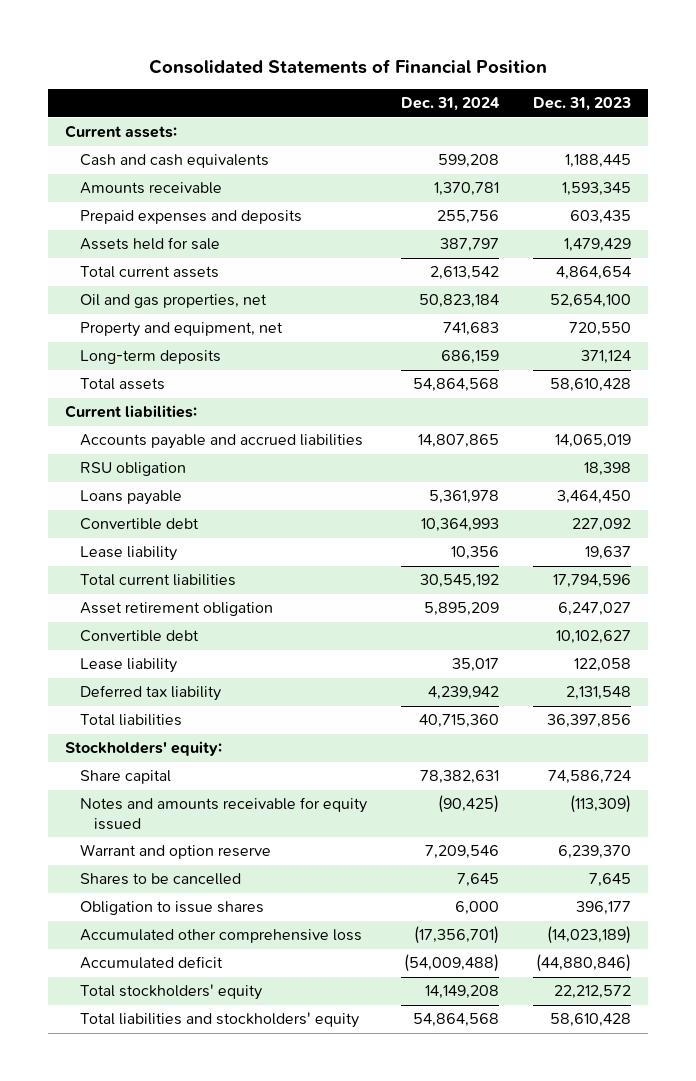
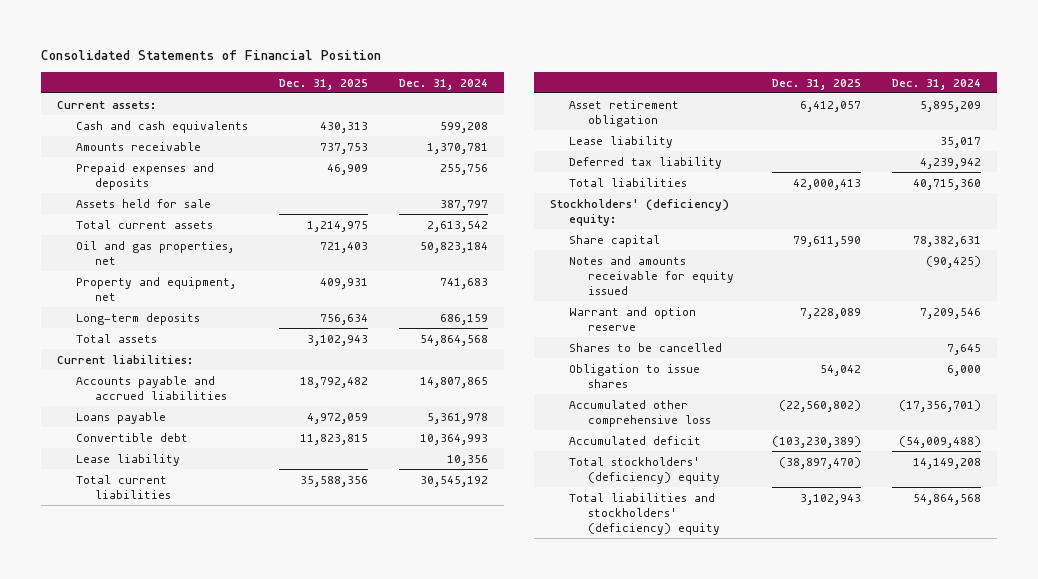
- | Dec. 31, 2024 | Dec. 31, 2023
+ | Dec. 31, 2025 | Dec. 31, 2024
- RSU obligation | | 18,398
- Convertible debt | | 10,102,627
- Stockholders' equity:
+ Stockholders' (deficiency) equity:
- Total stockholders' equity | 14,149,208 | 22,212,572
- Total liabilities and stockholders' equity | 54,864,568 | 58,610,428
+ Total stockholders' (deficiency) equity | (38,897,470) | 14,149,208
+ Total liabilities and stockholders' (deficiency) equity | 3,102,943 | 54,864,568

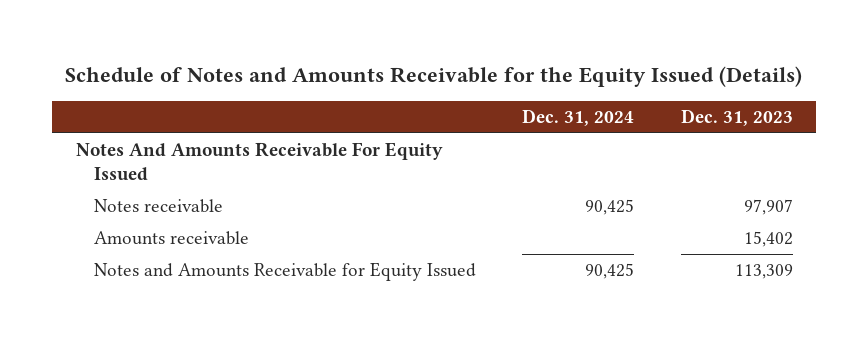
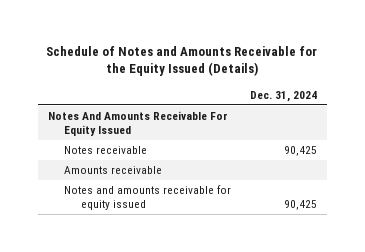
- | Dec. 31, 2024 | Dec. 31, 2023
+ | Dec. 31, 2024
- Notes and Amounts Receivable for Equity Issued | 90,425 | 113,309
+ Notes and amounts receivable for equity issued | 90,425

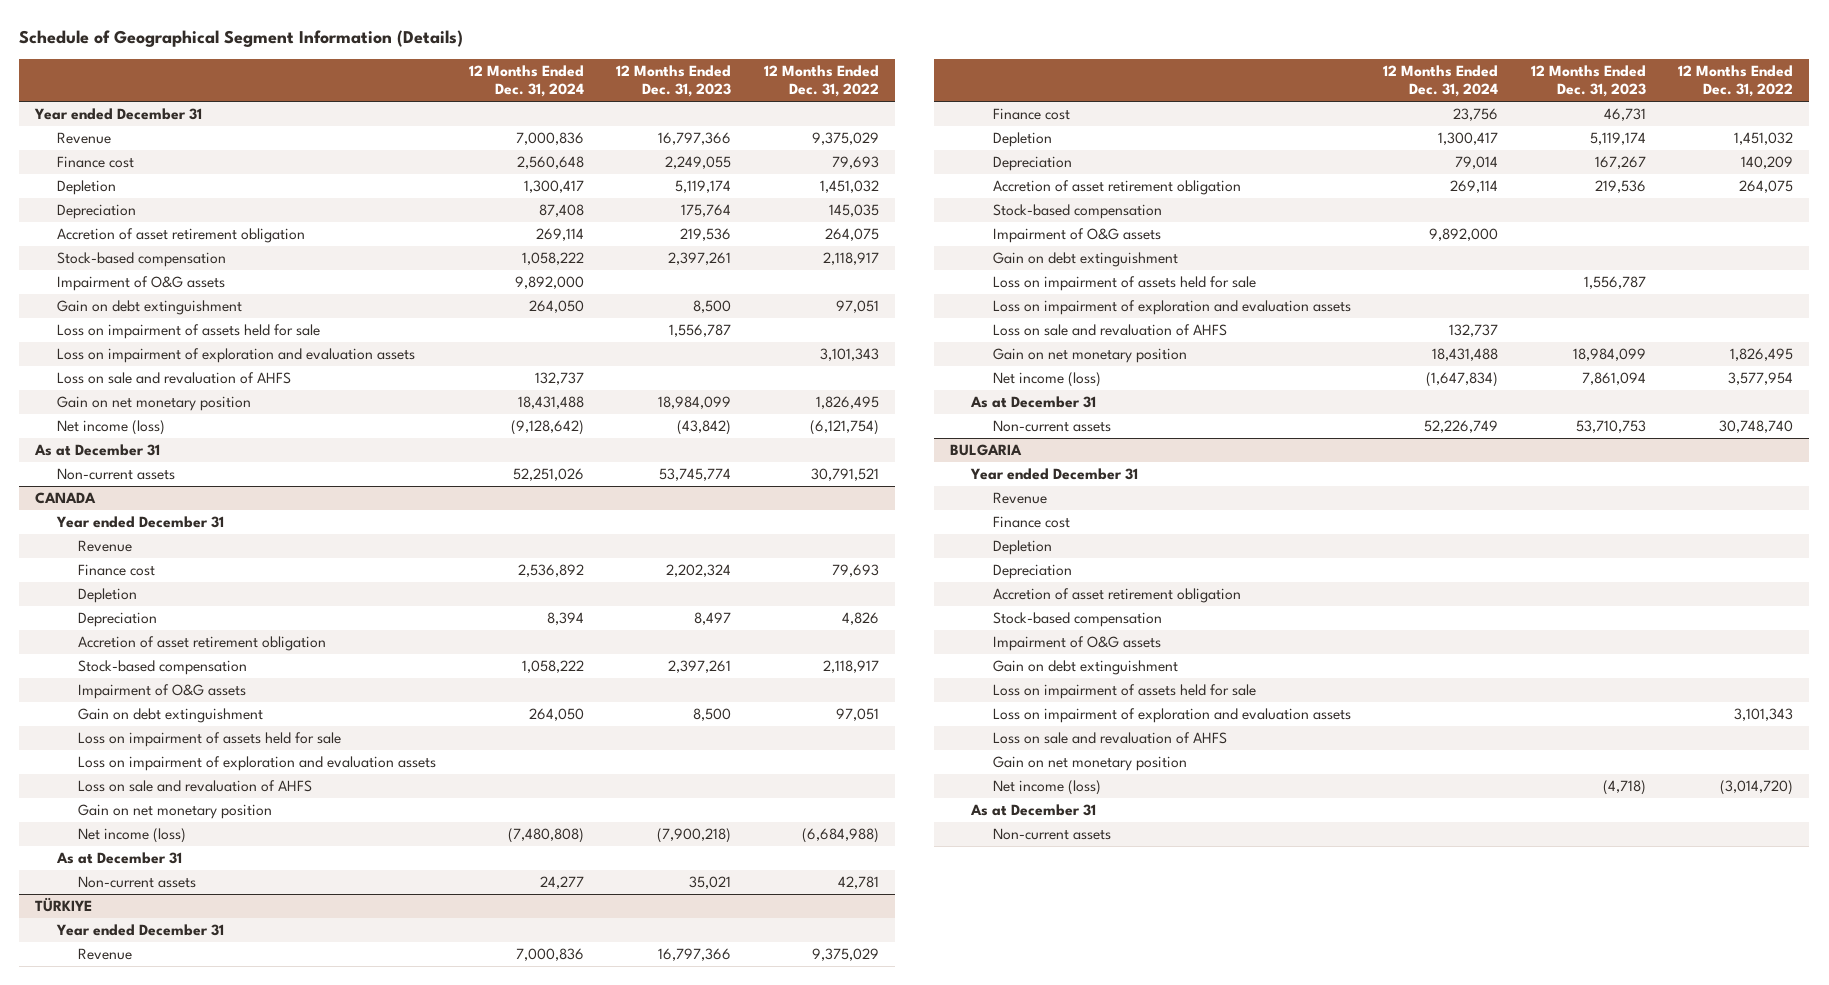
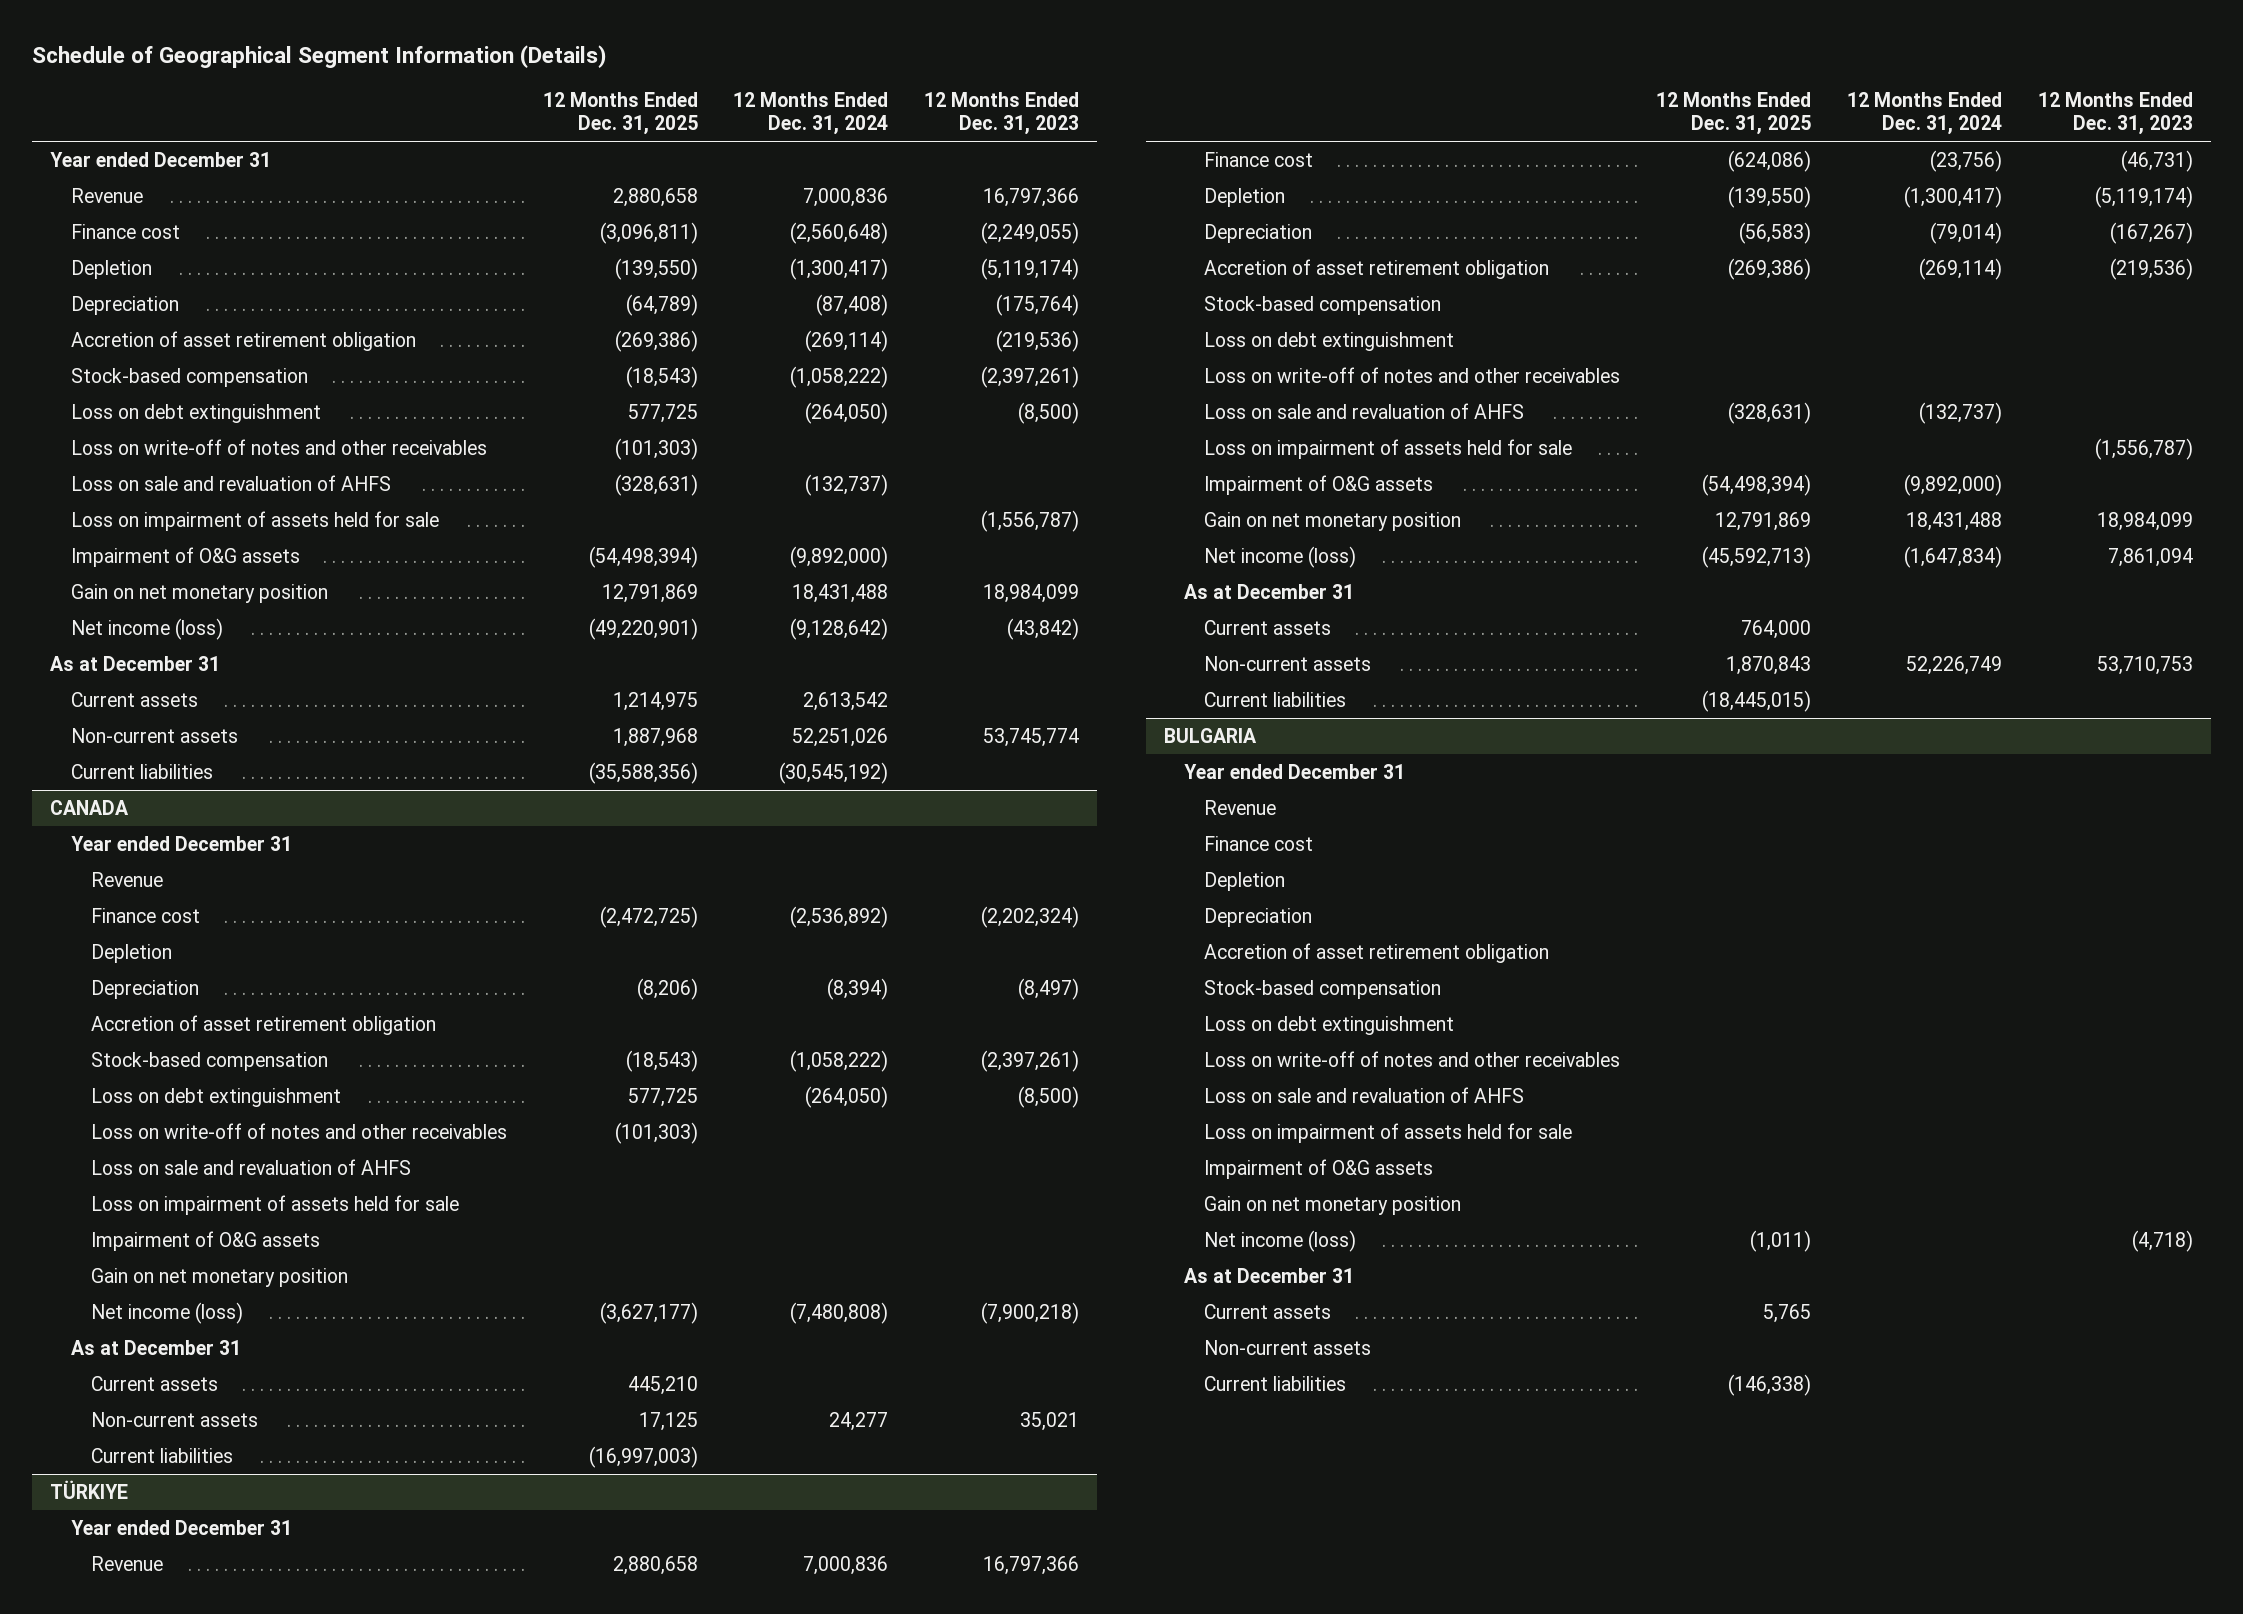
- | 12 Months Ended Dec. 31, 2024 | 12 Months Ended Dec. 31, 2023 | 12 Months Ended Dec. 31, 2022
+ | 12 Months Ended Dec. 31, 2025 | 12 Months Ended Dec. 31, 2024 | 12 Months Ended Dec. 31, 2023
- Finance cost | 2,560,648 | 2,249,055 | 79,693
- Depletion | 1,300,417 | 5,119,174 | 1,451,032
- Depreciation | 87,408 | 175,764 | 145,035
- Accretion of asset retirement obligation | 269,114 | 219,536 | 264,075
- Stock-based compensation | 1,058,222 | 2,397,261 | 2,118,917
- Impairment of O&G assets | 9,892,000 | |
- Gain on debt extinguishment | 264,050 | 8,500 | 97,051
- Loss on impairment of assets held for sale | | 1,556,787 |
- Loss on impairment of exploration and evaluation assets | | | 3,101,343
- Loss on sale and revaluation of AHFS | 132,737 | |
+ Finance cost | (3,096,811) | (2,560,648) | (2,249,055)
+ Depletion | (139,550) | (1,300,417) | (5,119,174)
+ Depreciation | (64,789) | (87,408) | (175,764)
+ Accretion of asset retirement obligation | (269,386) | (269,114) | (219,536)
+ Stock-based compensation | (18,543) | (1,058,222) | (2,397,261)
+ Loss on debt extinguishment | 577,725 | (264,050) | (8,500)
+ Loss on write-off of notes and other receivables | (101,303) | |
+ Loss on sale and revaluation of AHFS | (328,631) | (132,737) |
+ Loss on impairment of assets held for sale | | | (1,556,787)
+ Impairment of O&G assets | (54,498,394) | (9,892,000) |
+ Current assets | 1,214,975 | 2,613,542 |
+ Current liabilities | (35,588,356) | (30,545,192) |
@ CANADA
- Finance cost | 2,536,892 | 2,202,324 | 79,693
+ Finance cost | (2,472,725) | (2,536,892) | (2,202,324)
- Depreciation | 8,394 | 8,497 | 4,826
+ Depreciation | (8,206) | (8,394) | (8,497)
- Stock-based compensation | 1,058,222 | 2,397,261 | 2,118,917
- Gain on debt extinguishment | 264,050 | 8,500 | 97,051
- Loss on impairment of exploration and evaluation assets
+ Stock-based compensation | (18,543) | (1,058,222) | (2,397,261)
+ Loss on debt extinguishment | 577,725 | (264,050) | (8,500)
+ Loss on write-off of notes and other receivables | (101,303) | |
moved down: Loss on impairment of assets held for sale
moved down: Impairment of O&G assets
+ Current assets | 445,210 | |
+ Current liabilities | (16,997,003) | |
@ TÜRKIYE
- Finance cost | 23,756 | 46,731 |
- Depletion | 1,300,417 | 5,119,174 | 1,451,032
- Depreciation | 79,014 | 167,267 | 140,209
- Accretion of asset retirement obligation | 269,114 | 219,536 | 264,075
+ Finance cost | (624,086) | (23,756) | (46,731)
+ Depletion | (139,550) | (1,300,417) | (5,119,174)
+ Depreciation | (56,583) | (79,014) | (167,267)
+ Accretion of asset retirement obligation | (269,386) | (269,114) | (219,536)
- Impairment of O&G assets | 9,892,000 | |
- Gain on debt extinguishment
- Loss on impairment of assets held for sale | | 1,556,787 |
- Loss on impairment of exploration and evaluation assets
- Loss on sale and revaluation of AHFS | 132,737 | |
+ Loss on debt extinguishment
+ Loss on write-off of notes and other receivables
+ Loss on sale and revaluation of AHFS | (328,631) | (132,737) |
+ Loss on impairment of assets held for sale | | | (1,556,787)
+ Impairment of O&G assets | (54,498,394) | (9,892,000) |
+ Current assets | 764,000 | |
+ Current liabilities | (18,445,015) | |
@ BULGARIA
- Gain on debt extinguishment
- Loss on impairment of exploration and evaluation assets | | | 3,101,343
+ Loss on debt extinguishment
+ Loss on write-off of notes and other receivables
moved down: Loss on impairment of assets held for sale
moved down: Impairment of O&G assets
+ Current assets | 5,765 | |
+ Current liabilities | (146,338) | |

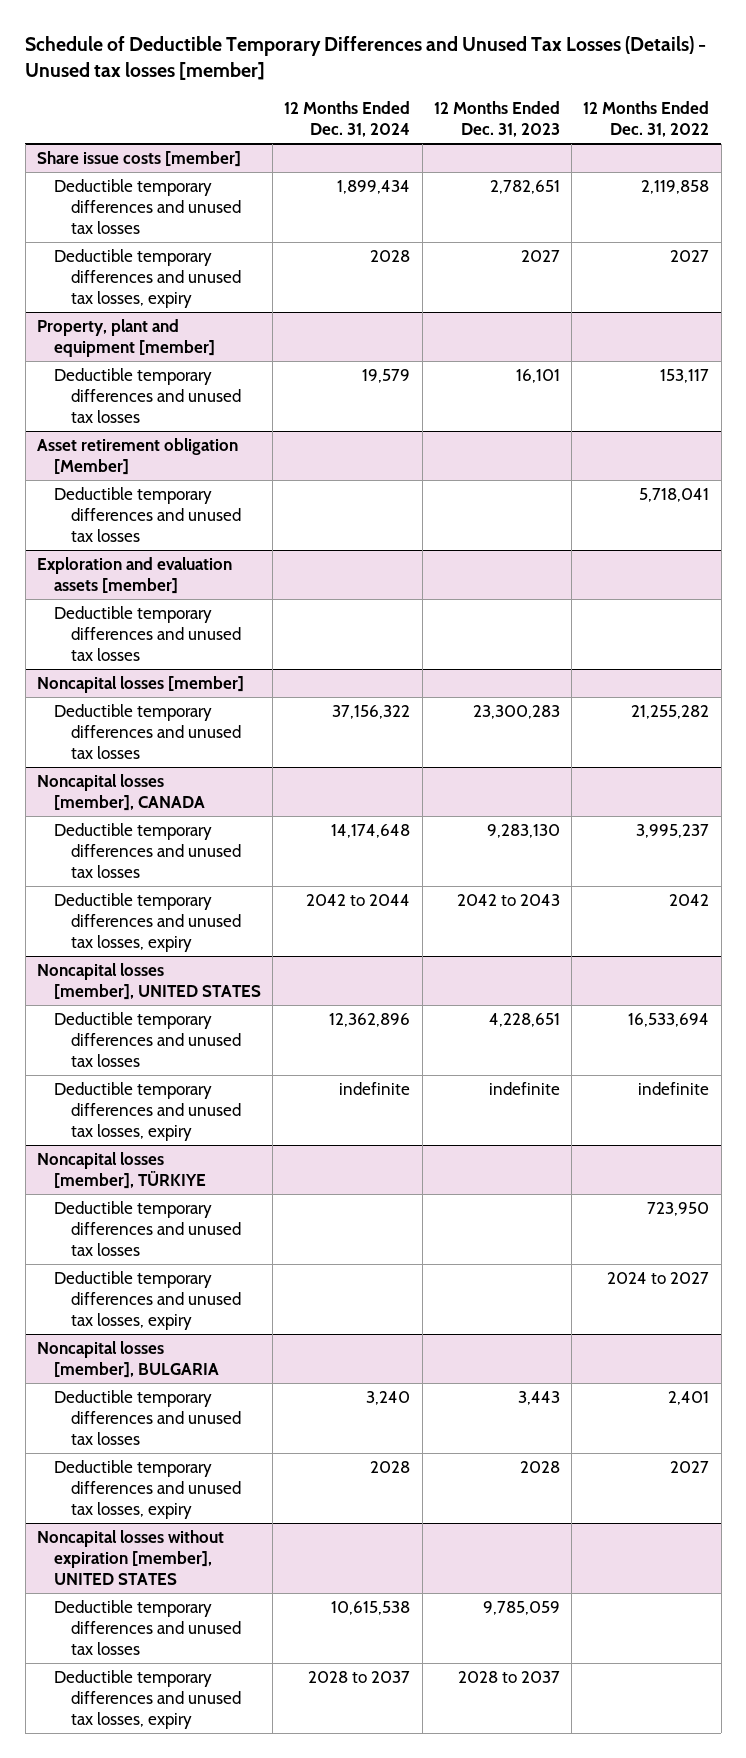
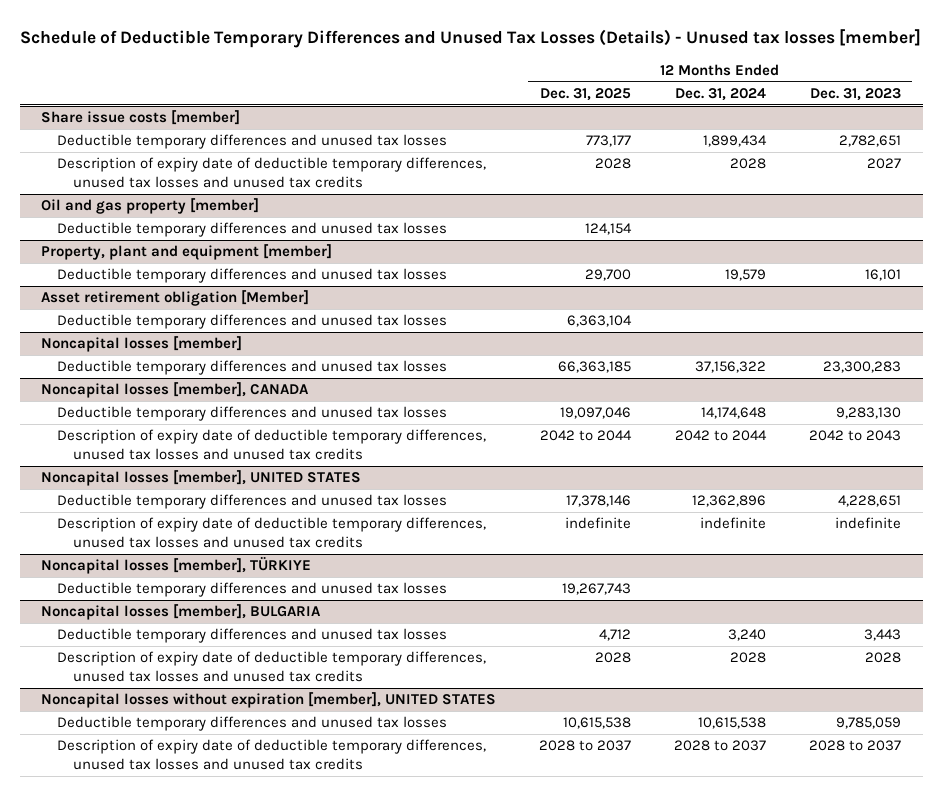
- | 12 Months Ended Dec. 31, 2024 | 12 Months Ended Dec. 31, 2023 | 12 Months Ended Dec. 31, 2022
+ | 12 Months Ended Dec. 31, 2025 | 12 Months Ended Dec. 31, 2024 | 12 Months Ended Dec. 31, 2023
@ Share issue costs [member]
- Deductible temporary differences and unused tax losses, expiry | 2028 | 2027 | 2027
+ Description of expiry date of deductible temporary differences, unused tax losses and unused tax credits | 2028 | 2028 | 2027
+ Oil and gas property [member]
+ Deductible temporary differences and unused tax losses | 124,154 | |
- Exploration and evaluation assets [member]
- Deductible temporary differences and unused tax losses
@ Noncapital losses [member], CANADA
- Deductible temporary differences and unused tax losses, expiry | 2042 to 2044 | 2042 to 2043 | 2042
+ Description of expiry date of deductible temporary differences, unused tax losses and unused tax credits | 2042 to 2044 | 2042 to 2044 | 2042 to 2043
@ Noncapital losses [member], UNITED STATES
- Deductible temporary differences and unused tax losses, expiry | indefinite | indefinite | indefinite
+ Description of expiry date of deductible temporary differences, unused tax losses and unused tax credits | indefinite | indefinite | indefinite
@ Noncapital losses [member], TÜRKIYE
- Deductible temporary differences and unused tax losses, expiry | | | 2024 to 2027
@ Noncapital losses [member], BULGARIA
- Deductible temporary differences and unused tax losses, expiry | 2028 | 2028 | 2027
+ Description of expiry date of deductible temporary differences, unused tax losses and unused tax credits | 2028 | 2028 | 2028
@ Noncapital losses without expiration [member], UNITED STATES
- Deductible temporary differences and unused tax losses, expiry | 2028 to 2037 | 2028 to 2037 |
+ Description of expiry date of deductible temporary differences, unused tax losses and unused tax credits | 2028 to 2037 | 2028 to 2037 | 2028 to 2037

